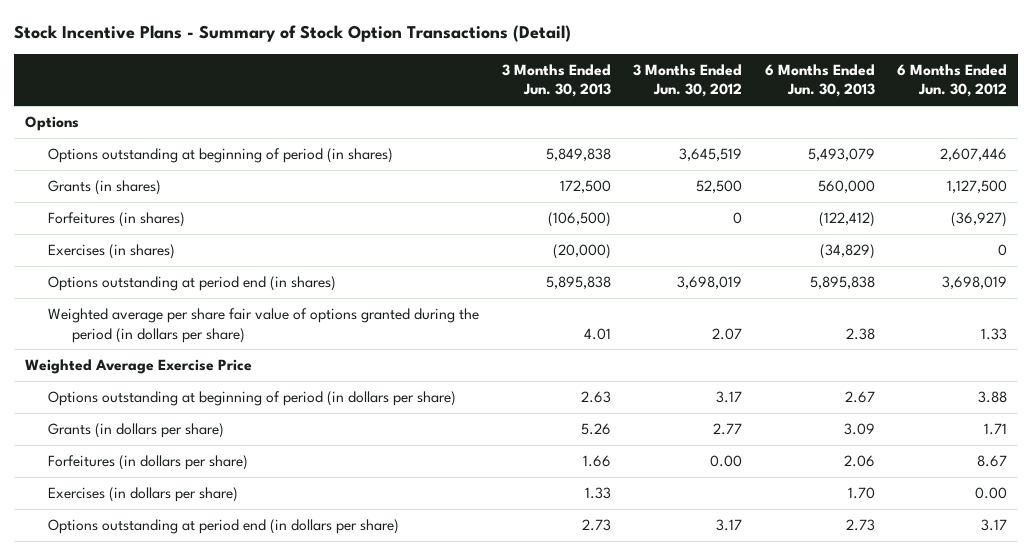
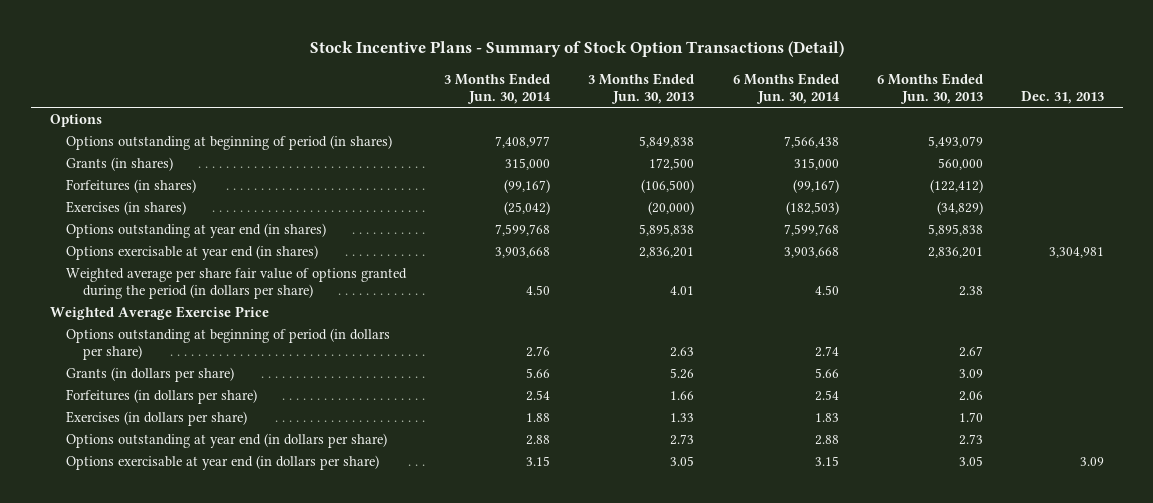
- | 3 Months Ended Jun. 30, 2013 | 3 Months Ended Jun. 30, 2012 | 6 Months Ended Jun. 30, 2013 | 6 Months Ended Jun. 30, 2012
+ | 3 Months Ended Jun. 30, 2014 | 3 Months Ended Jun. 30, 2013 | 6 Months Ended Jun. 30, 2014 | 6 Months Ended Jun. 30, 2013 | Dec. 31, 2013
- Options outstanding at period end (in shares) | 5,895,838 | 3,698,019 | 5,895,838 | 3,698,019
+ Options outstanding at year end (in shares) | 7,599,768 | 5,895,838 | 7,599,768 | 5,895,838 |
+ Options exercisable at year end (in shares) | 3,903,668 | 2,836,201 | 3,903,668 | 2,836,201 | 3,304,981
- Options outstanding at period end (in dollars per share) | 2.73 | 3.17 | 2.73 | 3.17
+ Options outstanding at year end (in dollars per share) | 2.88 | 2.73 | 2.88 | 2.73 |
+ Options exercisable at year end (in dollars per share) | 3.15 | 3.05 | 3.15 | 3.05 | 3.09

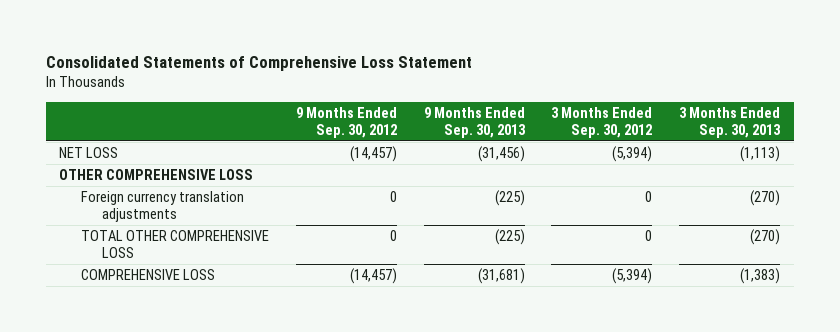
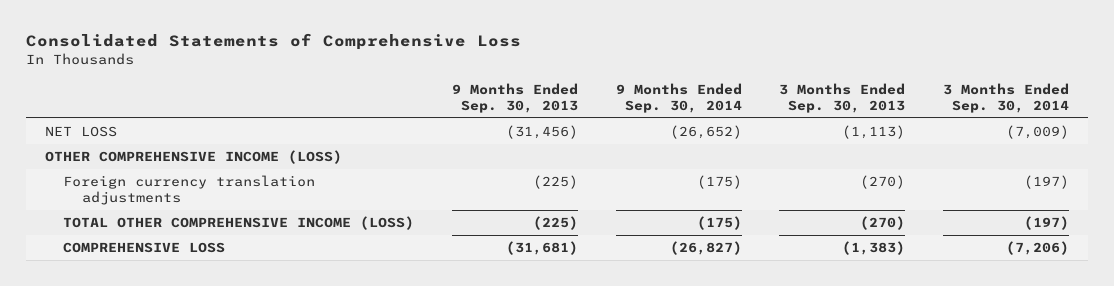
- Consolidated Statements of Comprehensive Loss Statement
+ Consolidated Statements of Comprehensive Loss
- | 9 Months Ended Sep. 30, 2012 | 9 Months Ended Sep. 30, 2013 | 3 Months Ended Sep. 30, 2012 | 3 Months Ended Sep. 30, 2013
+ | 9 Months Ended Sep. 30, 2013 | 9 Months Ended Sep. 30, 2014 | 3 Months Ended Sep. 30, 2013 | 3 Months Ended Sep. 30, 2014
- OTHER COMPREHENSIVE LOSS
+ OTHER COMPREHENSIVE INCOME (LOSS)
- TOTAL OTHER COMPREHENSIVE LOSS | 0 | (225) | 0 | (270)
+ TOTAL OTHER COMPREHENSIVE INCOME (LOSS) | (225) | (175) | (270) | (197)

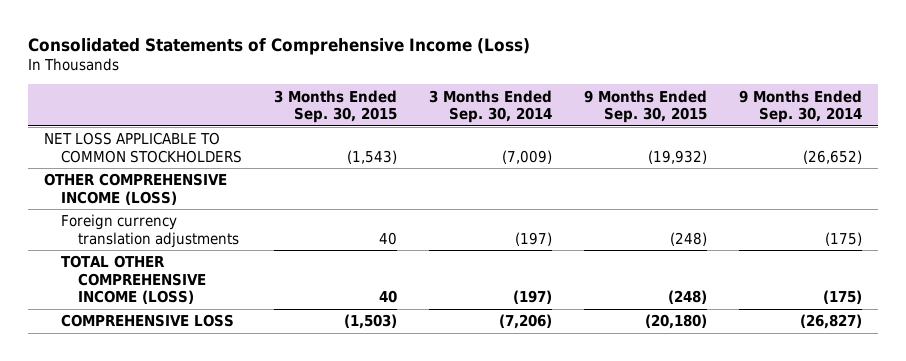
- Consolidated Statements of Comprehensive Loss
+ Consolidated Statements of Comprehensive Income (Loss)
- | 9 Months Ended Sep. 30, 2013 | 9 Months Ended Sep. 30, 2014 | 3 Months Ended Sep. 30, 2013 | 3 Months Ended Sep. 30, 2014
+ | 3 Months Ended Sep. 30, 2015 | 3 Months Ended Sep. 30, 2014 | 9 Months Ended Sep. 30, 2015 | 9 Months Ended Sep. 30, 2014
- NET LOSS | (31,456) | (26,652) | (1,113) | (7,009)
+ NET LOSS APPLICABLE TO COMMON STOCKHOLDERS | (1,543) | (7,009) | (19,932) | (26,652)

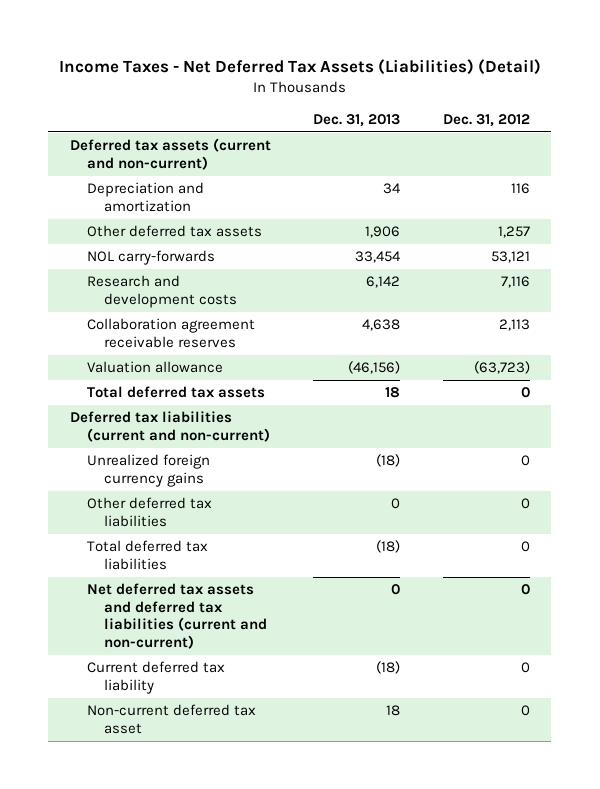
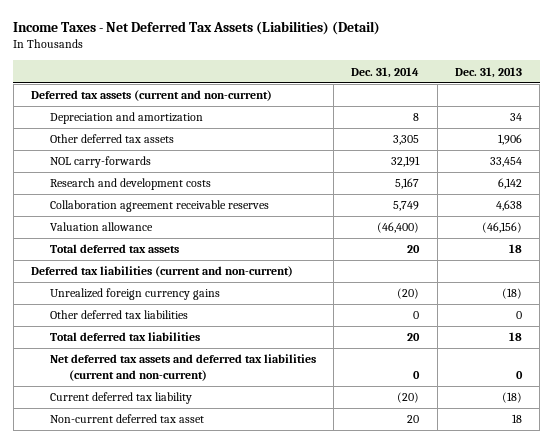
- | Dec. 31, 2013 | Dec. 31, 2012
+ | Dec. 31, 2014 | Dec. 31, 2013
- Total deferred tax liabilities | (18) | 0
+ Total deferred tax liabilities | 20 | 18

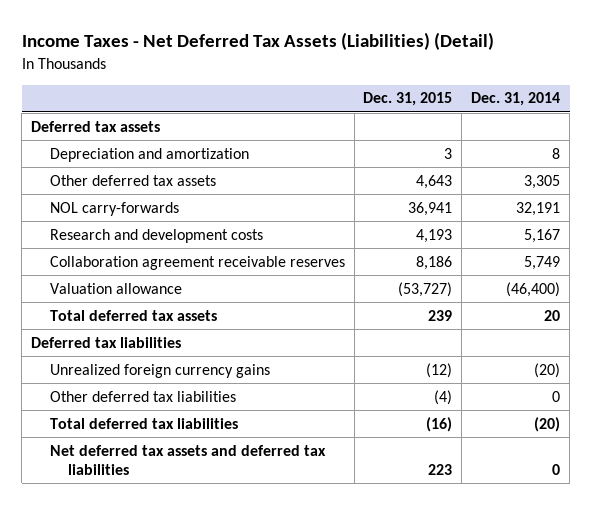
- | Dec. 31, 2014 | Dec. 31, 2013
+ | Dec. 31, 2015 | Dec. 31, 2014
- Deferred tax assets (current and non-current)
+ Deferred tax assets
- Deferred tax liabilities (current and non-current)
+ Deferred tax liabilities
- Total deferred tax liabilities | 20 | 18
- Net deferred tax assets and deferred tax liabilities (current and non-current) | 0 | 0
- Current deferred tax liability | (20) | (18)
- Non-current deferred tax asset | 20 | 18
+ Total deferred tax liabilities | (16) | (20)
+ Net deferred tax assets and deferred tax liabilities | 223 | 0

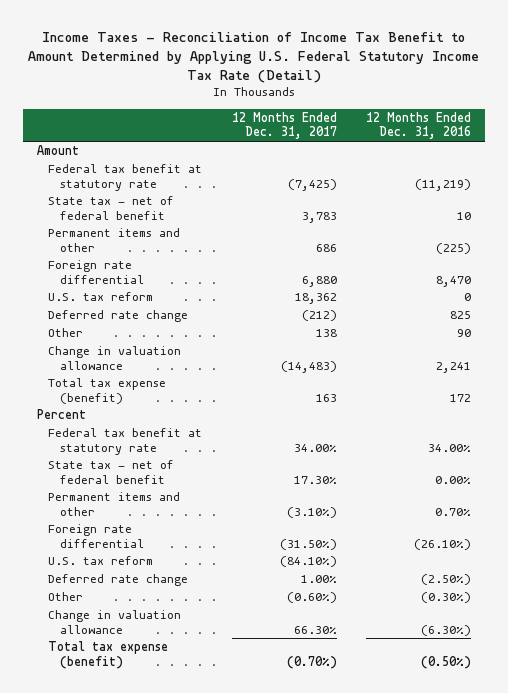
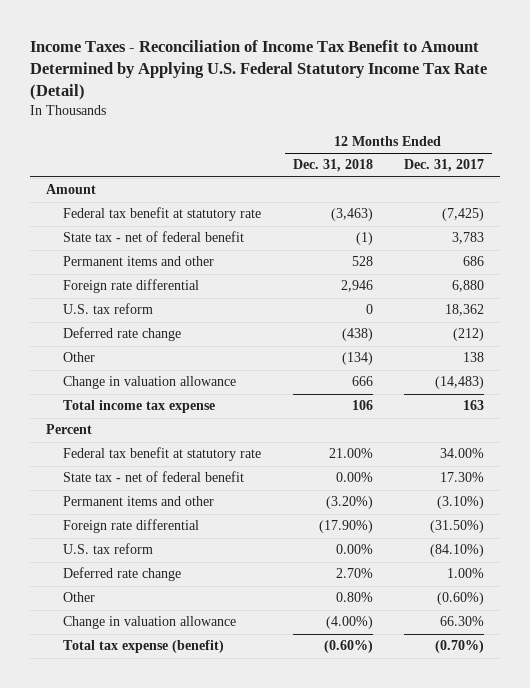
- | 12 Months Ended Dec. 31, 2017 | 12 Months Ended Dec. 31, 2016
+ | 12 Months Ended Dec. 31, 2018 | 12 Months Ended Dec. 31, 2017
- Total tax expense (benefit) | 163 | 172
+ Total income tax expense | 106 | 163

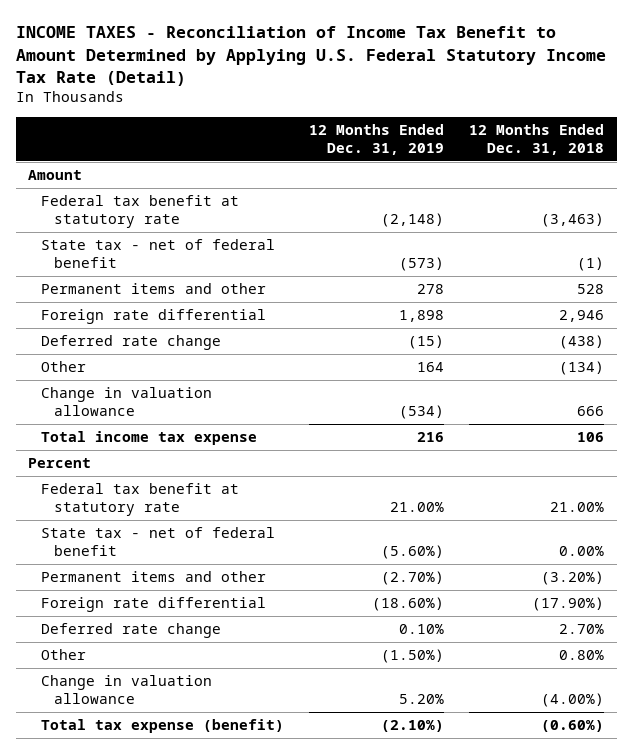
- Income Taxes - Reconciliation of Income Tax Benefit to Amount Determined by Applying U.S. Federal Statutory Income Tax Rate (Detail)
+ INCOME TAXES - Reconciliation of Income Tax Benefit to Amount Determined by Applying U.S. Federal Statutory Income Tax Rate (Detail)
- | 12 Months Ended Dec. 31, 2018 | 12 Months Ended Dec. 31, 2017
+ | 12 Months Ended Dec. 31, 2019 | 12 Months Ended Dec. 31, 2018
- U.S. tax reform | 0 | 18,362
- U.S. tax reform | 0.00% | (84.10%)

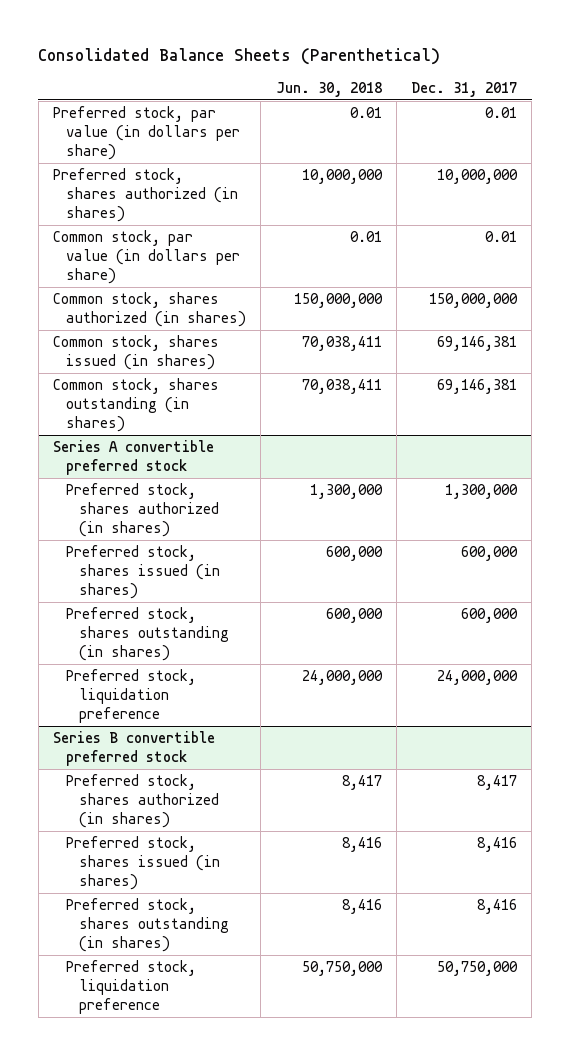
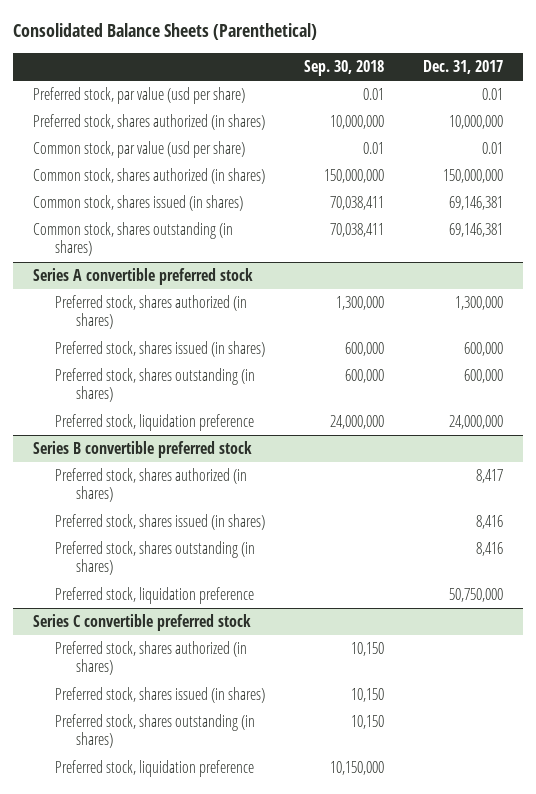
- | Jun. 30, 2018 | Dec. 31, 2017
+ | Sep. 30, 2018 | Dec. 31, 2017
- Preferred stock, par value (in dollars per share) | 0.01 | 0.01
+ Preferred stock, par value (usd per share) | 0.01 | 0.01
- Common stock, par value (in dollars per share) | 0.01 | 0.01
+ Common stock, par value (usd per share) | 0.01 | 0.01
+ Series C convertible preferred stock
+ Preferred stock, shares authorized (in shares) | 10,150 |
+ Preferred stock, shares issued (in shares) | 10,150 |
+ Preferred stock, shares outstanding (in shares) | 10,150 |
+ Preferred stock, liquidation preference | 10,150,000 |

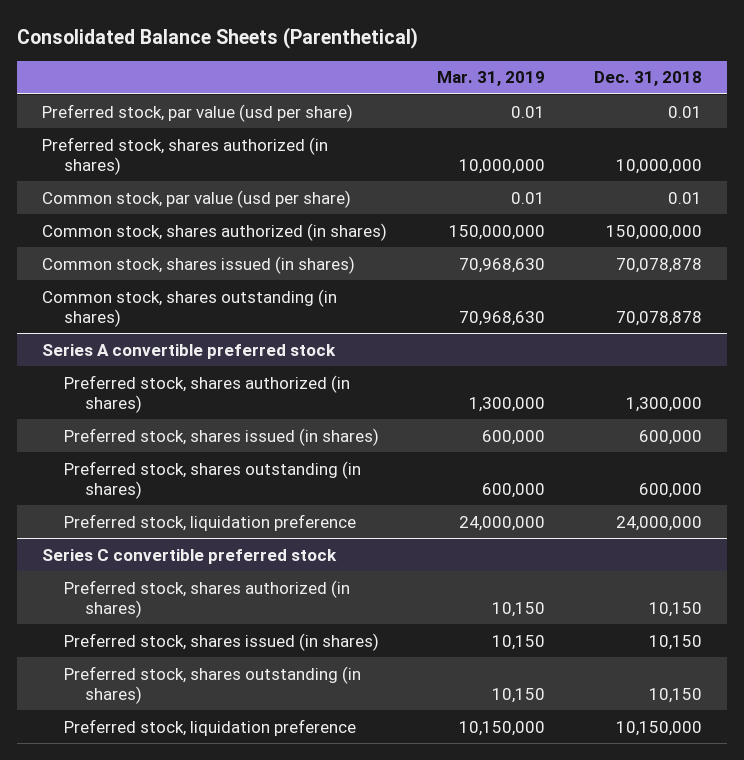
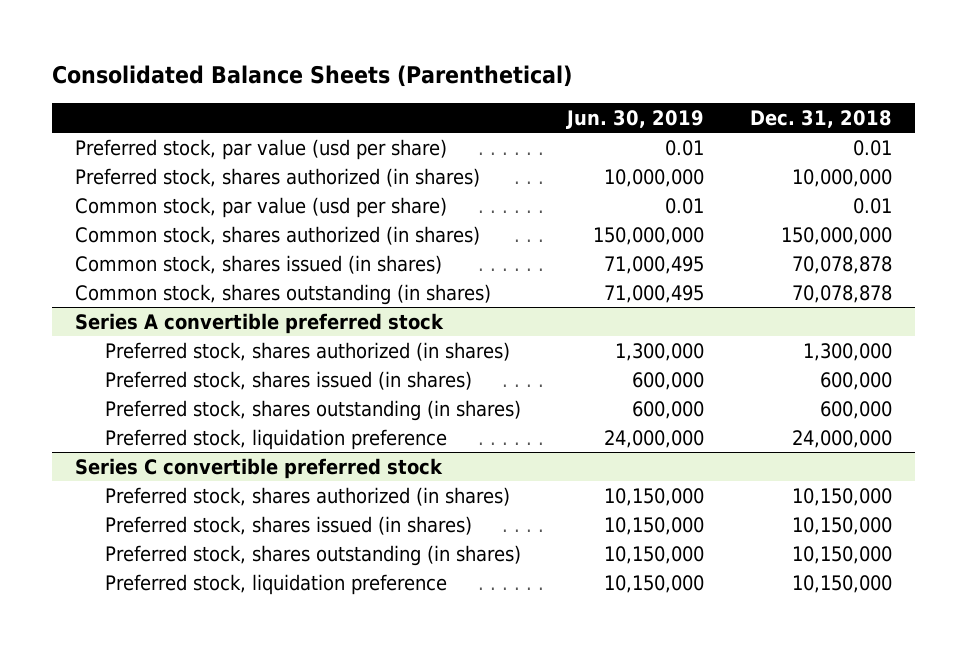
- | Mar. 31, 2019 | Dec. 31, 2018
+ | Jun. 30, 2019 | Dec. 31, 2018
@ Series C convertible preferred stock
- Preferred stock, shares authorized (in shares) | 10,150 | 10,150
- Preferred stock, shares issued (in shares) | 10,150 | 10,150
- Preferred stock, shares outstanding (in shares) | 10,150 | 10,150
+ Preferred stock, shares authorized (in shares) | 10,150,000 | 10,150,000
+ Preferred stock, shares issued (in shares) | 10,150,000 | 10,150,000
+ Preferred stock, shares outstanding (in shares) | 10,150,000 | 10,150,000

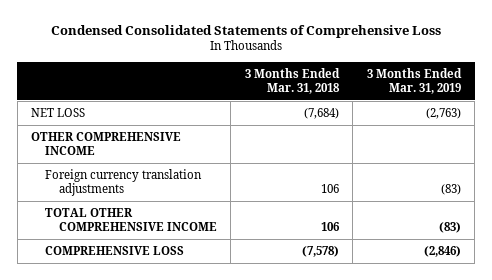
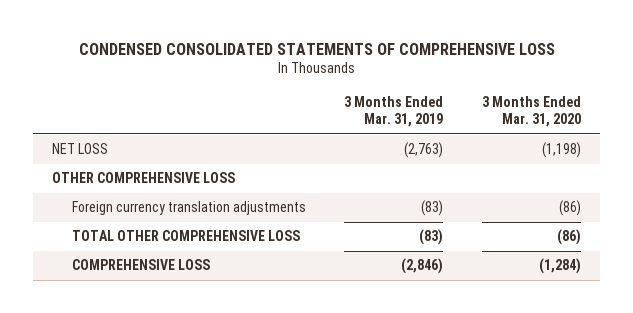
- Condensed Consolidated Statements of Comprehensive Loss
+ CONDENSED CONSOLIDATED STATEMENTS OF COMPREHENSIVE LOSS
- | 3 Months Ended Mar. 31, 2018 | 3 Months Ended Mar. 31, 2019
+ | 3 Months Ended Mar. 31, 2019 | 3 Months Ended Mar. 31, 2020
- OTHER COMPREHENSIVE INCOME
+ OTHER COMPREHENSIVE LOSS
- TOTAL OTHER COMPREHENSIVE INCOME | 106 | (83)
+ TOTAL OTHER COMPREHENSIVE LOSS | (83) | (86)

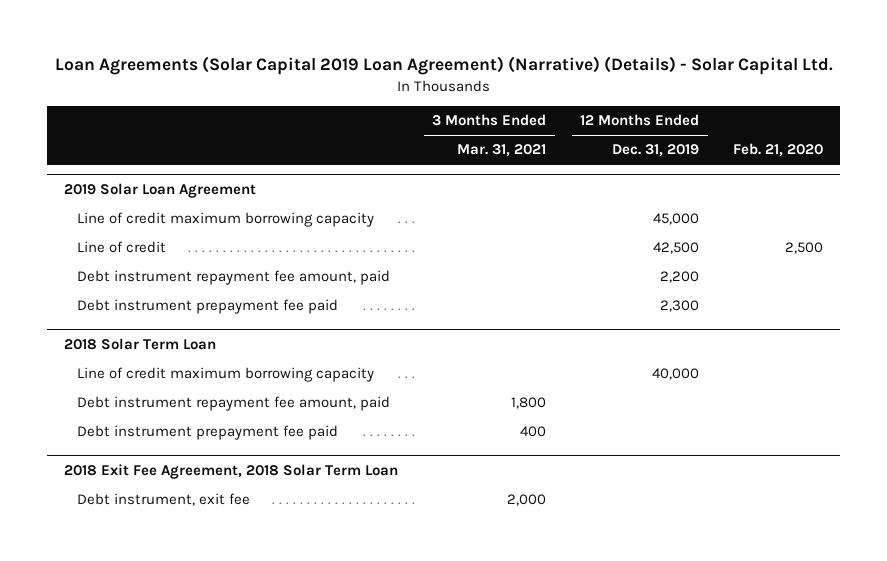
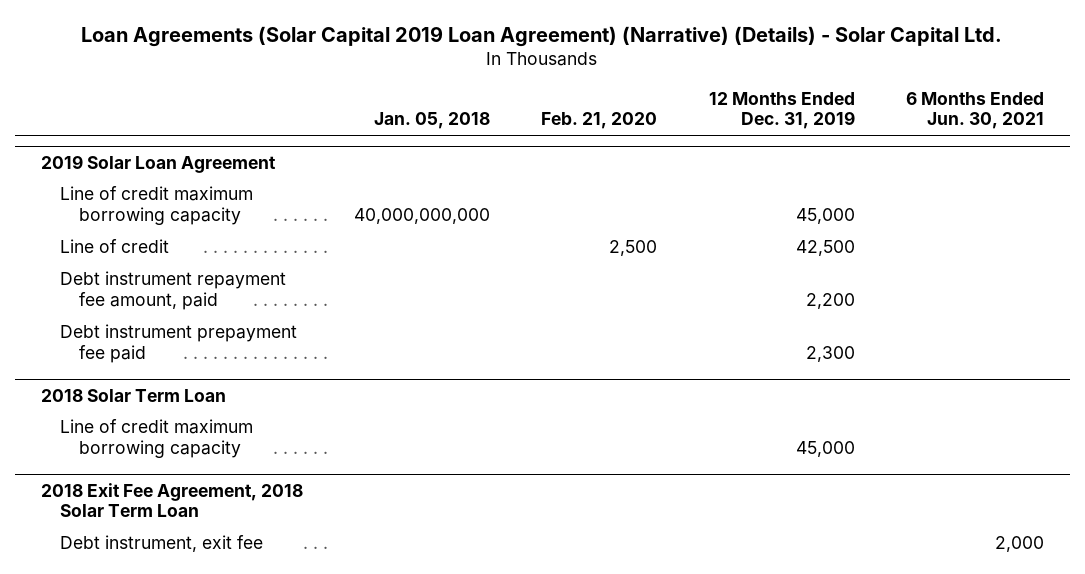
- | 3 Months Ended Mar. 31, 2021 | 12 Months Ended Dec. 31, 2019 | Feb. 21, 2020
+ | Jan. 05, 2018 | Feb. 21, 2020 | 12 Months Ended Dec. 31, 2019 | 6 Months Ended Jun. 30, 2021
@ 2018 Solar Term Loan
- Line of credit maximum borrowing capacity | | 40,000 |
- Debt instrument repayment fee amount, paid | 1,800 | |
- Debt instrument prepayment fee paid | 400 | |
+ Line of credit maximum borrowing capacity | | | 45,000 |

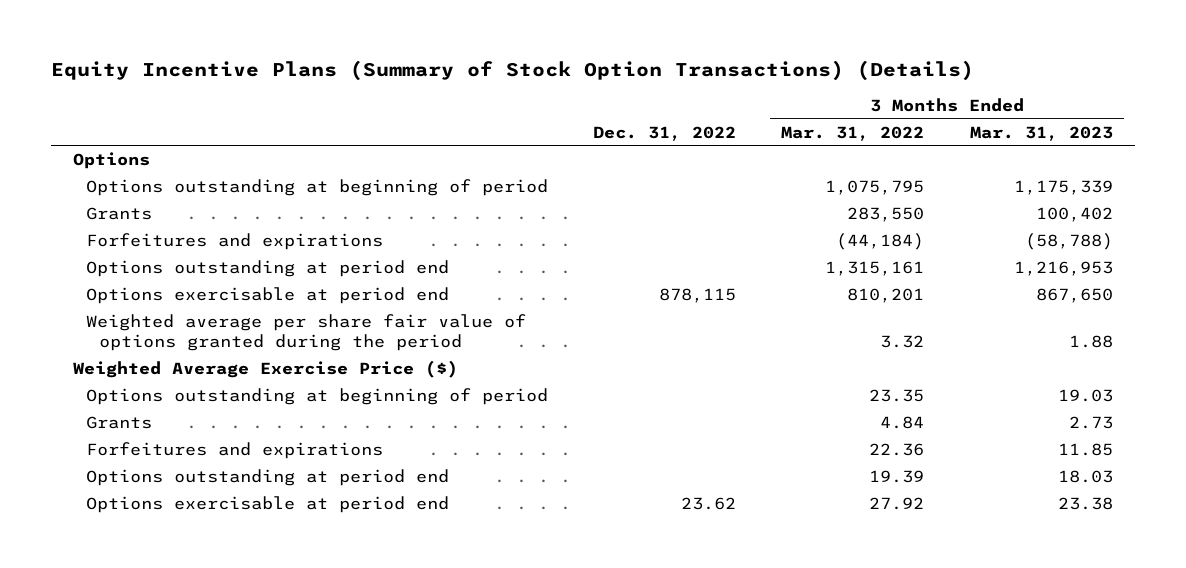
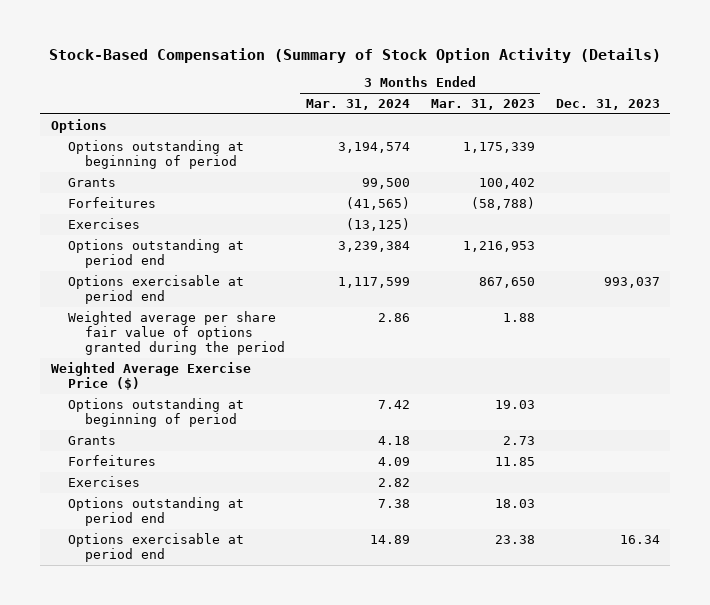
- Equity Incentive Plans (Summary of Stock Option Transactions) (Details)
+ Stock-Based Compensation (Summary of Stock Option Activity (Details)
- | Dec. 31, 2022 | 3 Months Ended Mar. 31, 2022 | 3 Months Ended Mar. 31, 2023
+ | 3 Months Ended Mar. 31, 2024 | 3 Months Ended Mar. 31, 2023 | Dec. 31, 2023
- Forfeitures and expirations | | (44,184) | (58,788)
+ Forfeitures | (41,565) | (58,788) |
+ Exercises | (13,125) | |
- Forfeitures and expirations | | 22.36 | 11.85
+ Forfeitures | 4.09 | 11.85 |
+ Exercises | 2.82 | |

